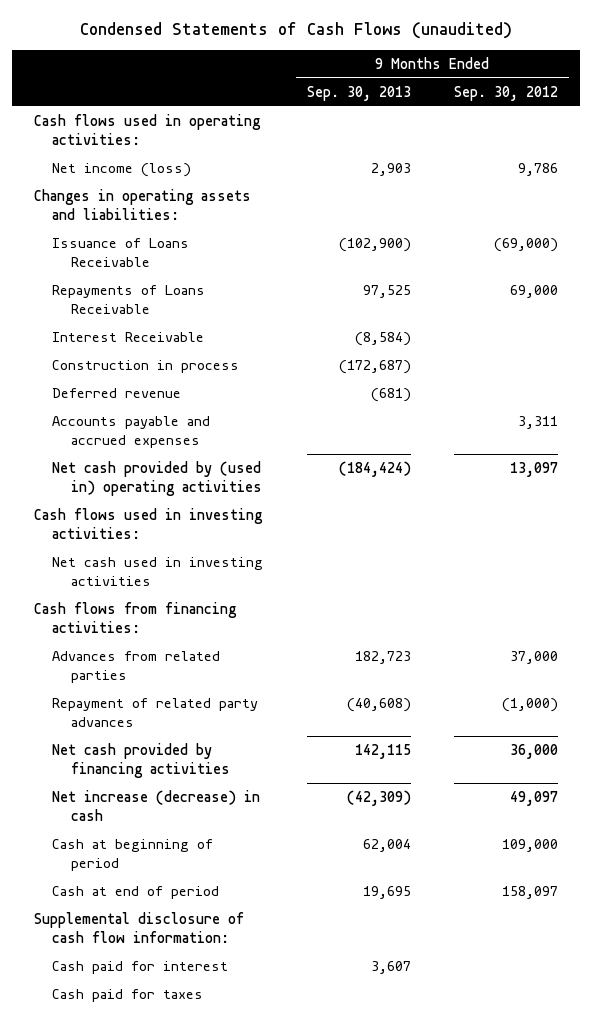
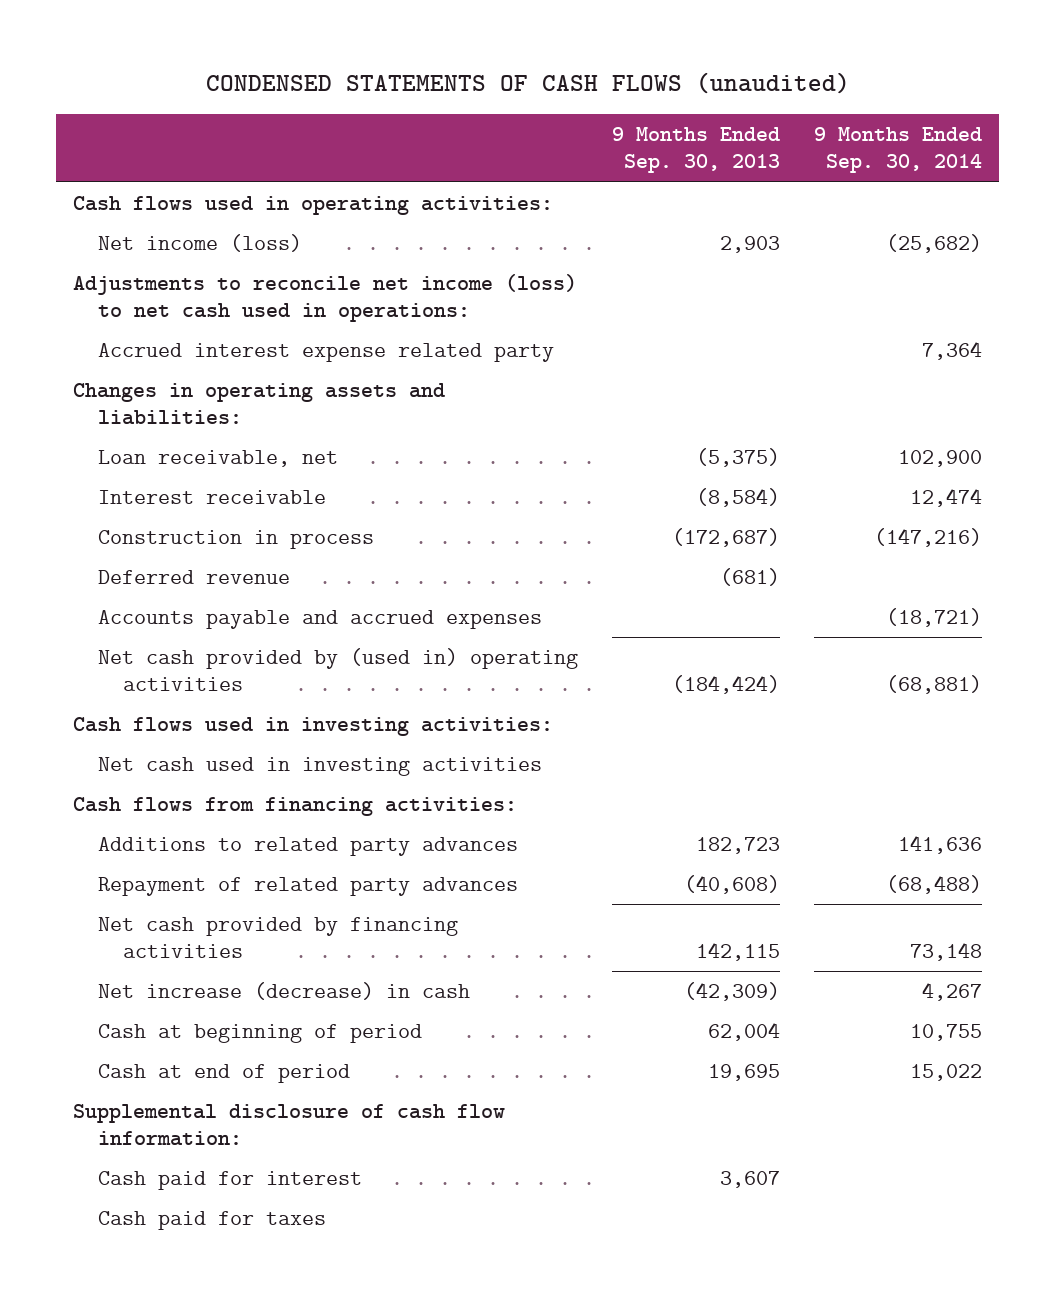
- Condensed Statements of Cash Flows (unaudited)
+ CONDENSED STATEMENTS OF CASH FLOWS (unaudited)
- | 9 Months Ended Sep. 30, 2013 | 9 Months Ended Sep. 30, 2012
+ | 9 Months Ended Sep. 30, 2013 | 9 Months Ended Sep. 30, 2014
+ Adjustments to reconcile net income (loss) to net cash used in operations:
+ Accrued interest expense related party | | 7,364
- Issuance of Loans Receivable | (102,900) | (69,000)
- Repayments of Loans Receivable | 97,525 | 69,000
- Interest Receivable | (8,584) |
+ Loan receivable, net | (5,375) | 102,900
+ Interest receivable | (8,584) | 12,474
- Advances from related parties | 182,723 | 37,000
+ Additions to related party advances | 182,723 | 141,636

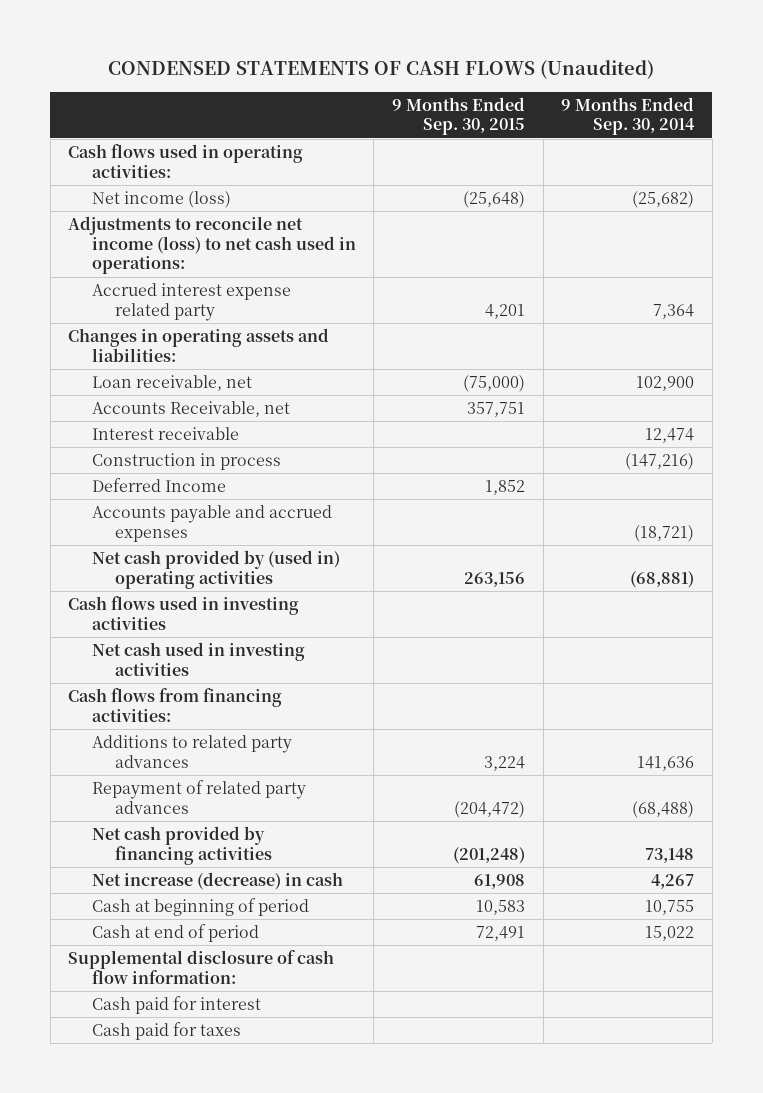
- CONDENSED STATEMENTS OF CASH FLOWS (unaudited)
+ CONDENSED STATEMENTS OF CASH FLOWS (Unaudited)
- | 9 Months Ended Sep. 30, 2013 | 9 Months Ended Sep. 30, 2014
+ | 9 Months Ended Sep. 30, 2015 | 9 Months Ended Sep. 30, 2014
+ Accounts Receivable, net | 357,751 |
- Deferred revenue | (681) |
+ Deferred Income | 1,852 |
- Cash flows used in investing activities:
+ Cash flows used in investing activities

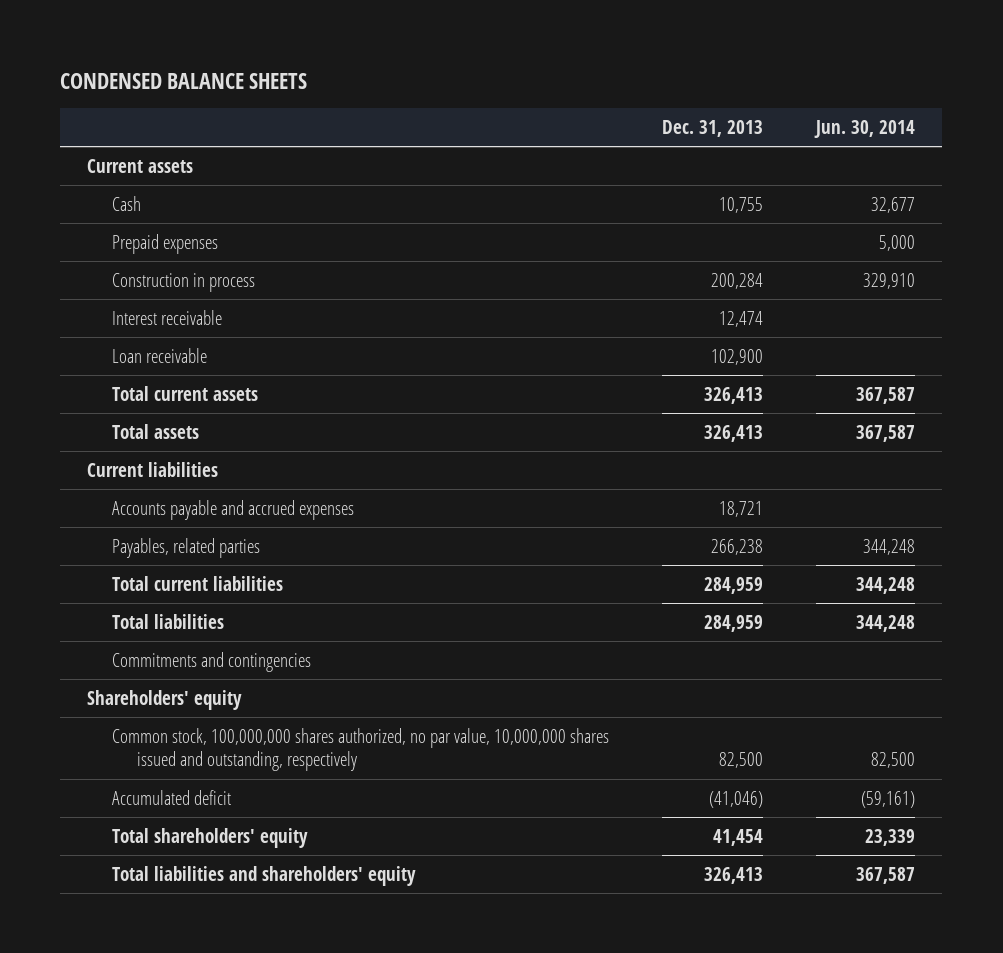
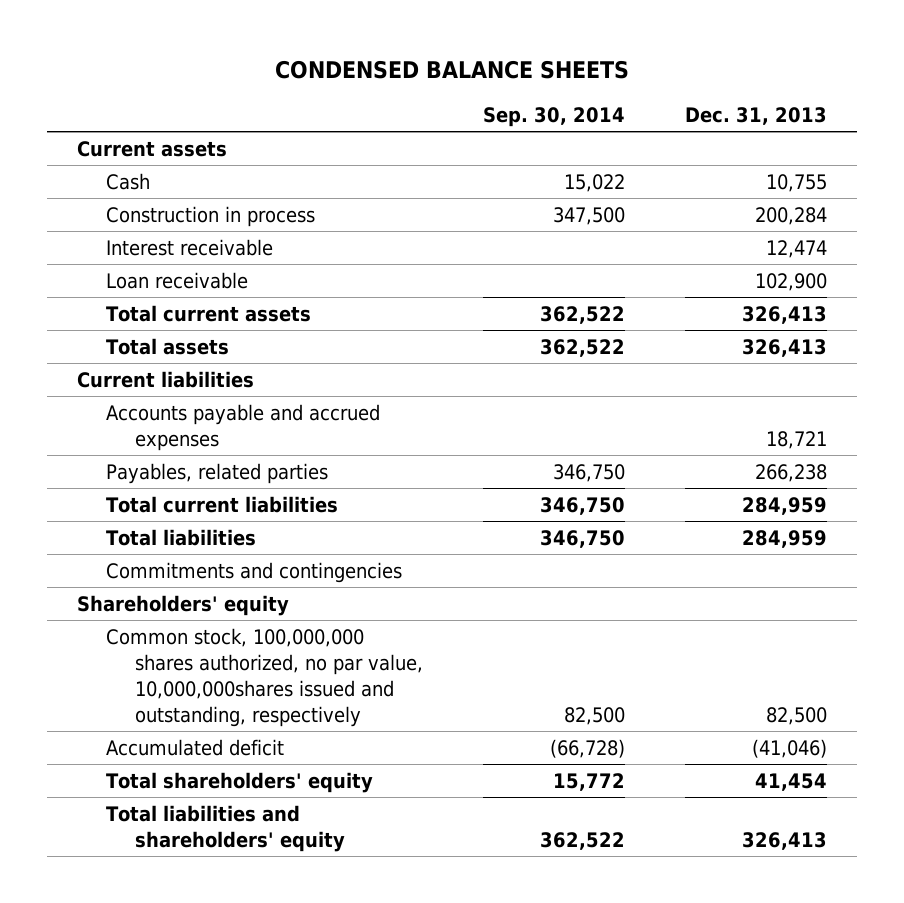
- | Dec. 31, 2013 | Jun. 30, 2014
+ | Sep. 30, 2014 | Dec. 31, 2013
- Prepaid expenses | | 5,000
- Common stock, 100,000,000 shares authorized, no par value, 10,000,000 shares issued and outstanding, respectively | 82,500 | 82,500
+ Common stock, 100,000,000 shares authorized, no par value, 10,000,000shares issued and outstanding, respectively | 82,500 | 82,500

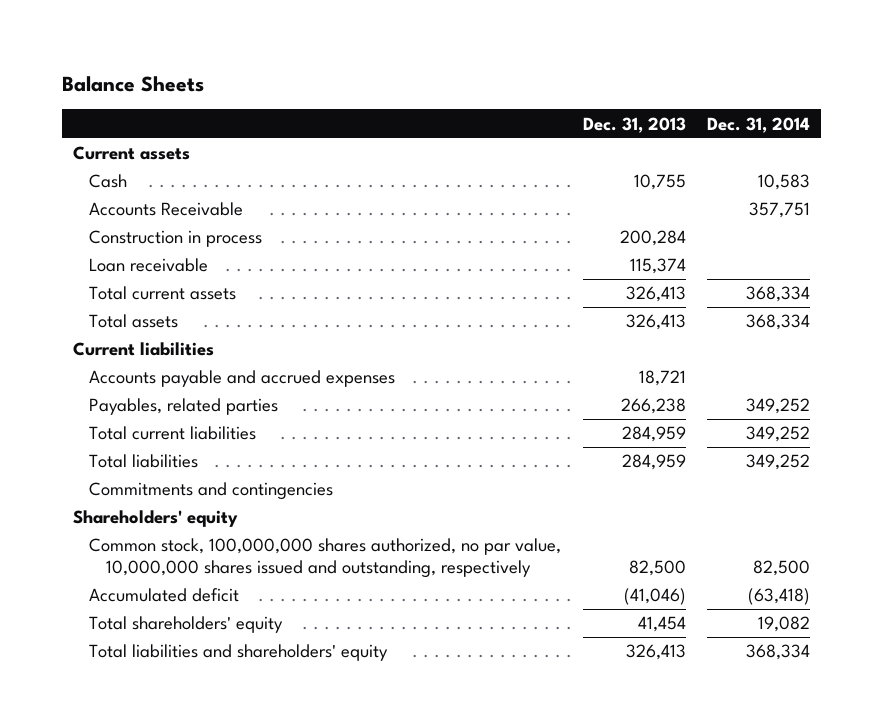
- CONDENSED BALANCE SHEETS
+ Balance Sheets
- | Sep. 30, 2014 | Dec. 31, 2013
+ | Dec. 31, 2013 | Dec. 31, 2014
+ Accounts Receivable | | 357,751
- Interest receivable | | 12,474
- Loan receivable | | 102,900
+ Loan receivable | 115,374 |
- Common stock, 100,000,000 shares authorized, no par value, 10,000,000shares issued and outstanding, respectively | 82,500 | 82,500
+ Common stock, 100,000,000 shares authorized, no par value, 10,000,000 shares issued and outstanding, respectively | 82,500 | 82,500

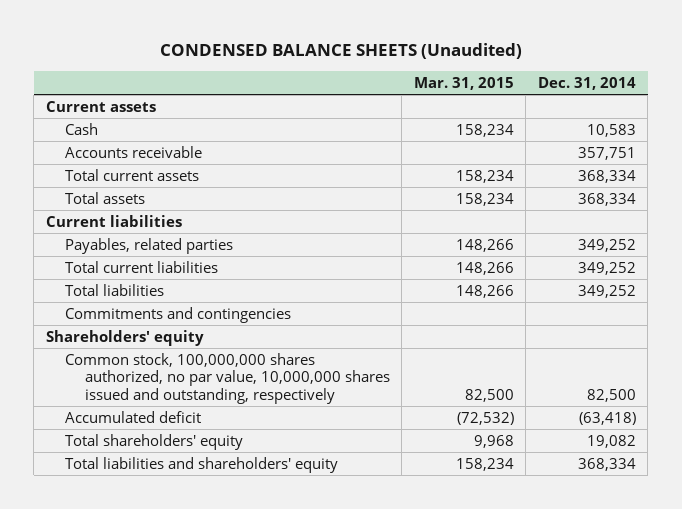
- Balance Sheets
+ CONDENSED BALANCE SHEETS (Unaudited)
- | Dec. 31, 2013 | Dec. 31, 2014
+ | Mar. 31, 2015 | Dec. 31, 2014
- Accounts Receivable | | 357,751
- Construction in process | 200,284 |
- Loan receivable | 115,374 |
+ Accounts receivable | | 357,751
- Accounts payable and accrued expenses | 18,721 |

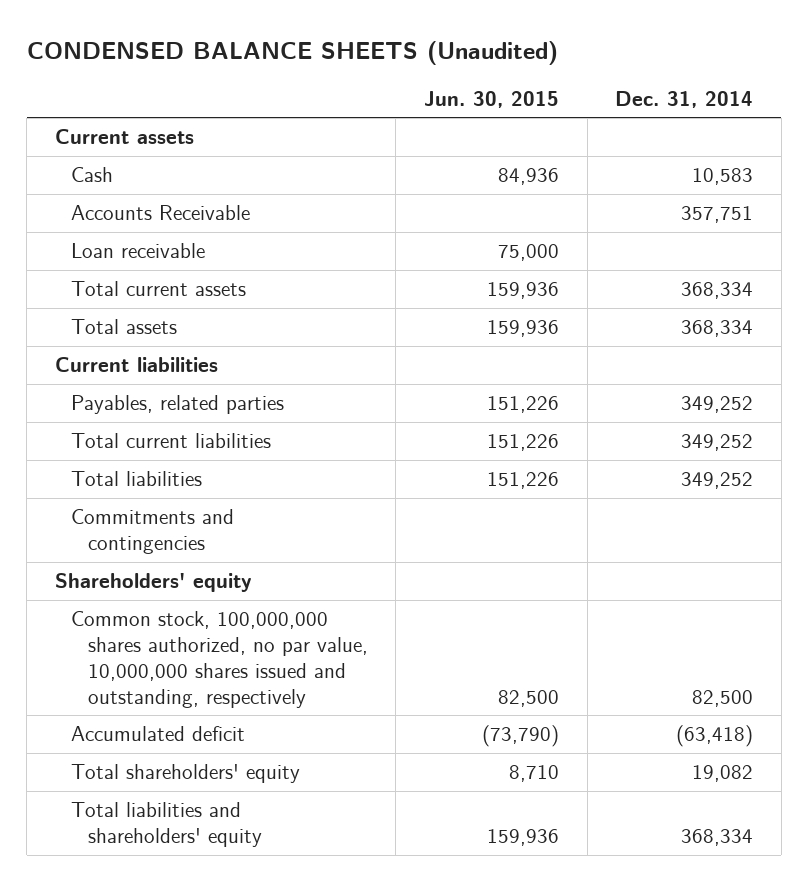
- | Mar. 31, 2015 | Dec. 31, 2014
+ | Jun. 30, 2015 | Dec. 31, 2014
- Accounts receivable | | 357,751
+ Accounts Receivable | | 357,751
+ Loan receivable | 75,000 |

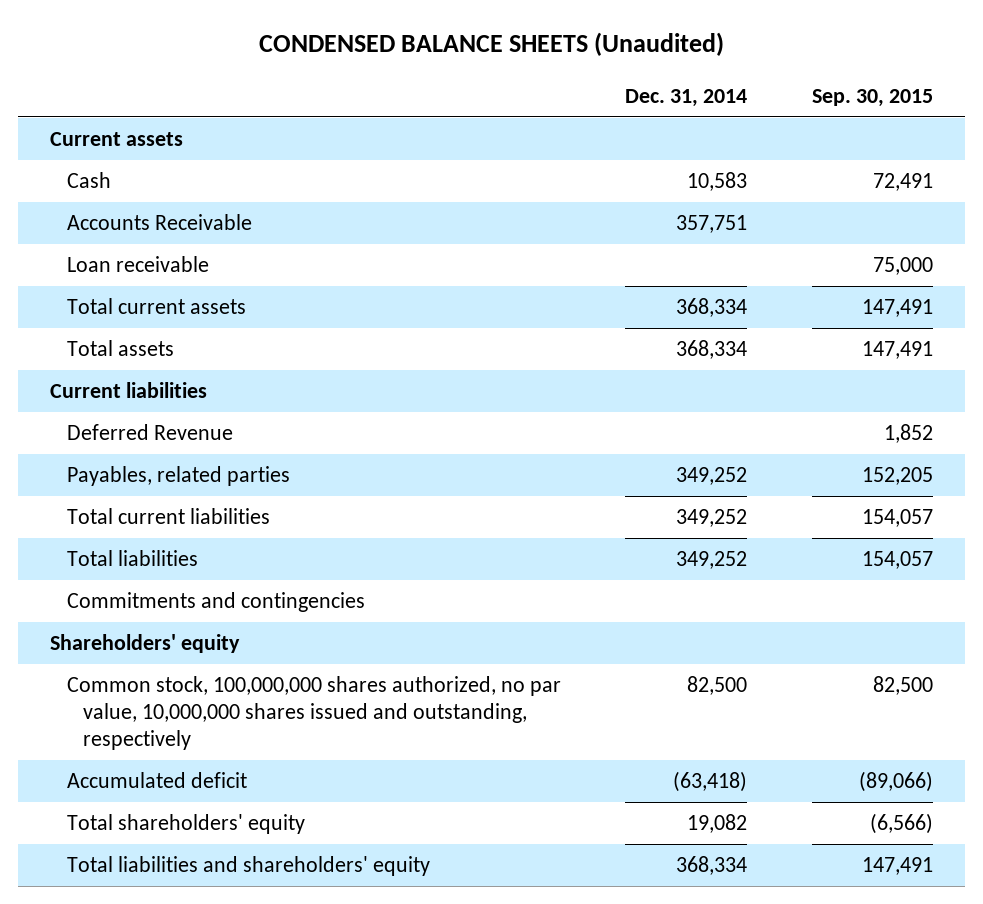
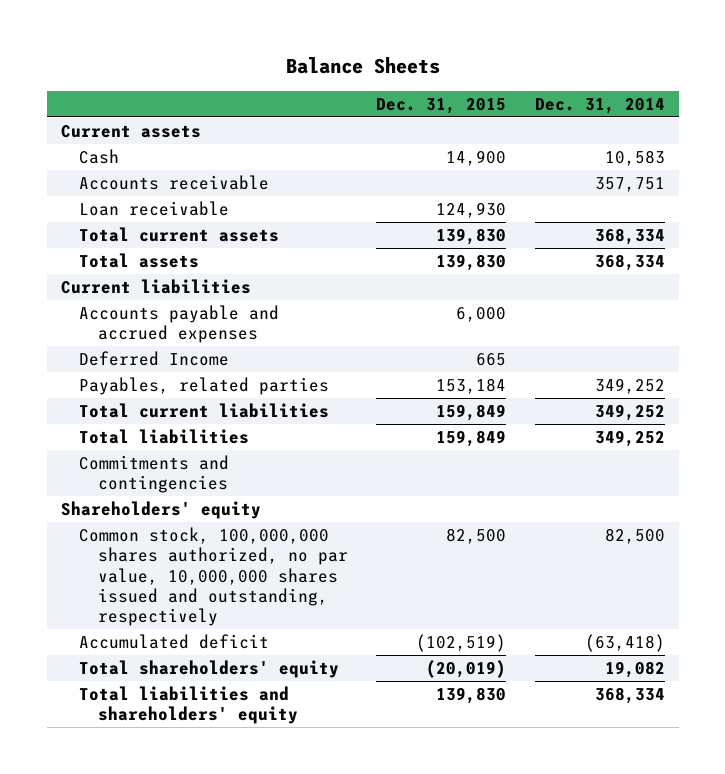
- CONDENSED BALANCE SHEETS (Unaudited)
+ Balance Sheets
- | Dec. 31, 2014 | Sep. 30, 2015
+ | Dec. 31, 2015 | Dec. 31, 2014
- Accounts Receivable | 357,751 |
+ Accounts receivable | | 357,751
- Deferred Revenue | | 1,852
+ Accounts payable and accrued expenses | 6,000 |
+ Deferred Income | 665 |

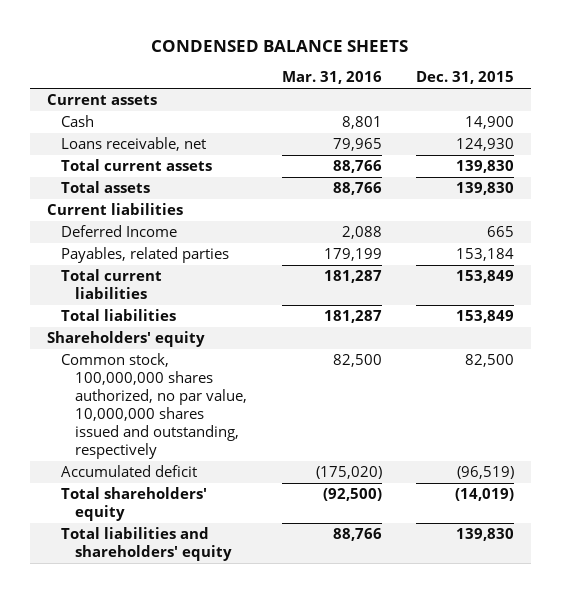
- Balance Sheets
+ CONDENSED BALANCE SHEETS
- | Dec. 31, 2015 | Dec. 31, 2014
+ | Mar. 31, 2016 | Dec. 31, 2015
- Accounts receivable | | 357,751
- Loan receivable | 124,930 |
+ Loans receivable, net | 79,965 | 124,930
- Accounts payable and accrued expenses | 6,000 |
- Total current liabilities | 159,849 | 349,252
- Total liabilities | 159,849 | 349,252
- Commitments and contingencies
+ Total current liabilities | 181,287 | 153,849
+ Total liabilities | 181,287 | 153,849
- Accumulated deficit | (102,519) | (63,418)
- Total shareholders' equity | (20,019) | 19,082
+ Accumulated deficit | (175,020) | (96,519)
+ Total shareholders' equity | (92,500) | (14,019)

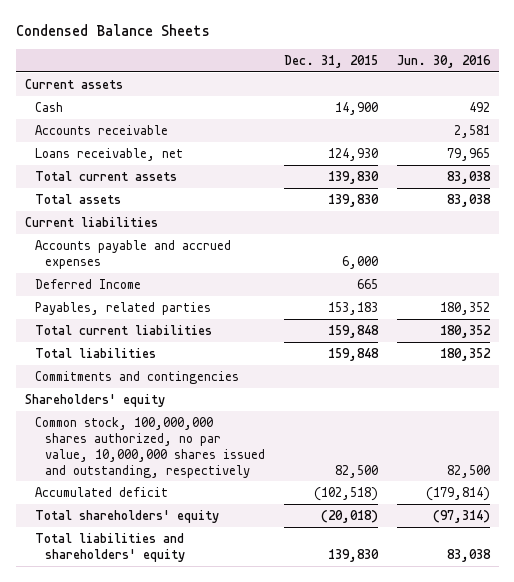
- CONDENSED BALANCE SHEETS
+ Condensed Balance Sheets
- | Mar. 31, 2016 | Dec. 31, 2015
+ | Dec. 31, 2015 | Jun. 30, 2016
+ Accounts receivable | | 2,581
+ Accounts payable and accrued expenses | 6,000 |
- Payables, related parties | 179,199 | 153,184
- Total current liabilities | 181,287 | 153,849
- Total liabilities | 181,287 | 153,849
+ Payables, related parties | 153,183 | 180,352
+ Total current liabilities | 159,848 | 180,352
+ Total liabilities | 159,848 | 180,352
+ Commitments and contingencies
- Accumulated deficit | (175,020) | (96,519)
- Total shareholders' equity | (92,500) | (14,019)
+ Accumulated deficit | (102,518) | (179,814)
+ Total shareholders' equity | (20,018) | (97,314)

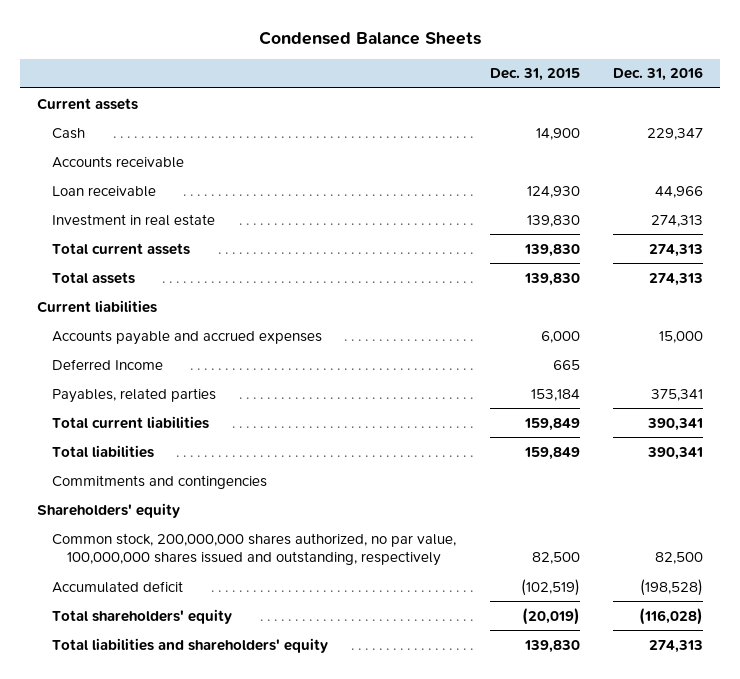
- | Dec. 31, 2015 | Jun. 30, 2016
+ | Dec. 31, 2015 | Dec. 31, 2016
- Loans receivable, net | 124,930 | 79,965
+ Loan receivable | 124,930 | 44,966
+ Investment in real estate | 139,830 | 274,313
- Payables, related parties | 153,183 | 180,352
- Total current liabilities | 159,848 | 180,352
- Total liabilities | 159,848 | 180,352
+ Payables, related parties | 153,184 | 375,341
+ Total current liabilities | 159,849 | 390,341
+ Total liabilities | 159,849 | 390,341
- Common stock, 100,000,000 shares authorized, no par value, 10,000,000 shares issued and outstanding, respectively | 82,500 | 82,500
- Accumulated deficit | (102,518) | (179,814)
- Total shareholders' equity | (20,018) | (97,314)
+ Common stock, 200,000,000 shares authorized, no par value, 100,000,000 shares issued and outstanding, respectively | 82,500 | 82,500
+ Accumulated deficit | (102,519) | (198,528)
+ Total shareholders' equity | (20,019) | (116,028)

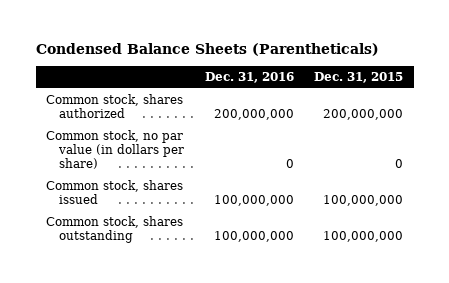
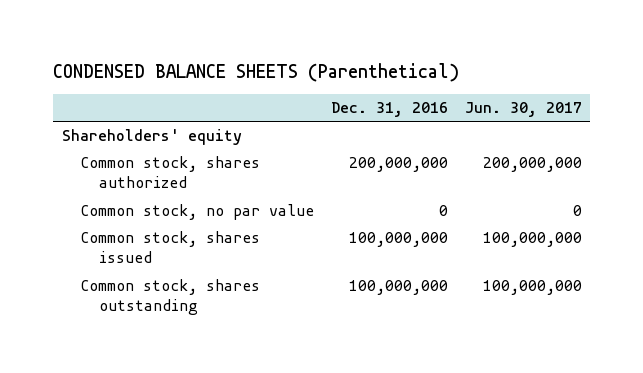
- Condensed Balance Sheets (Parentheticals)
+ CONDENSED BALANCE SHEETS (Parenthetical)
- | Dec. 31, 2016 | Dec. 31, 2015
+ | Dec. 31, 2016 | Jun. 30, 2017
+ Shareholders' equity
- Common stock, no par value (in dollars per share) | 0 | 0
+ Common stock, no par value | 0 | 0

